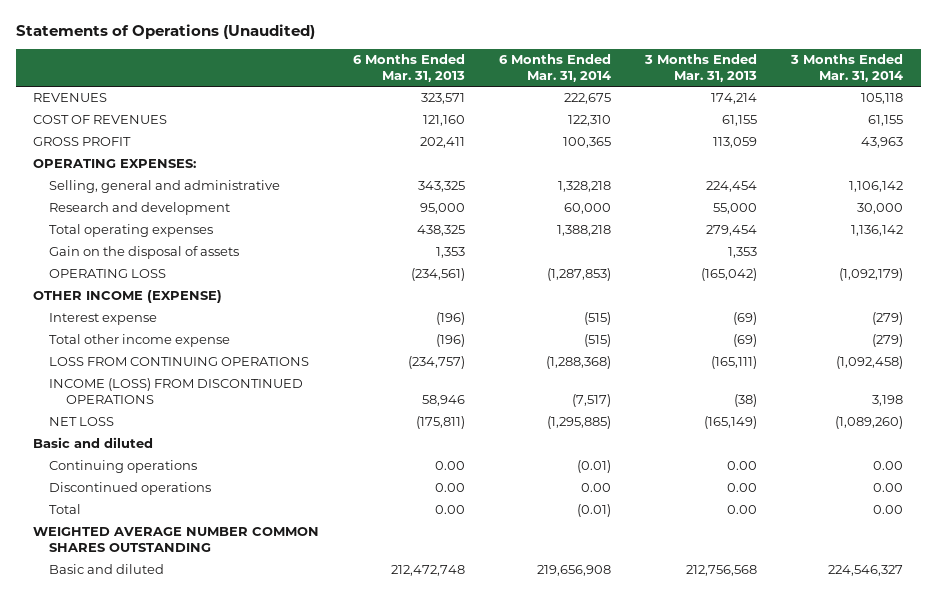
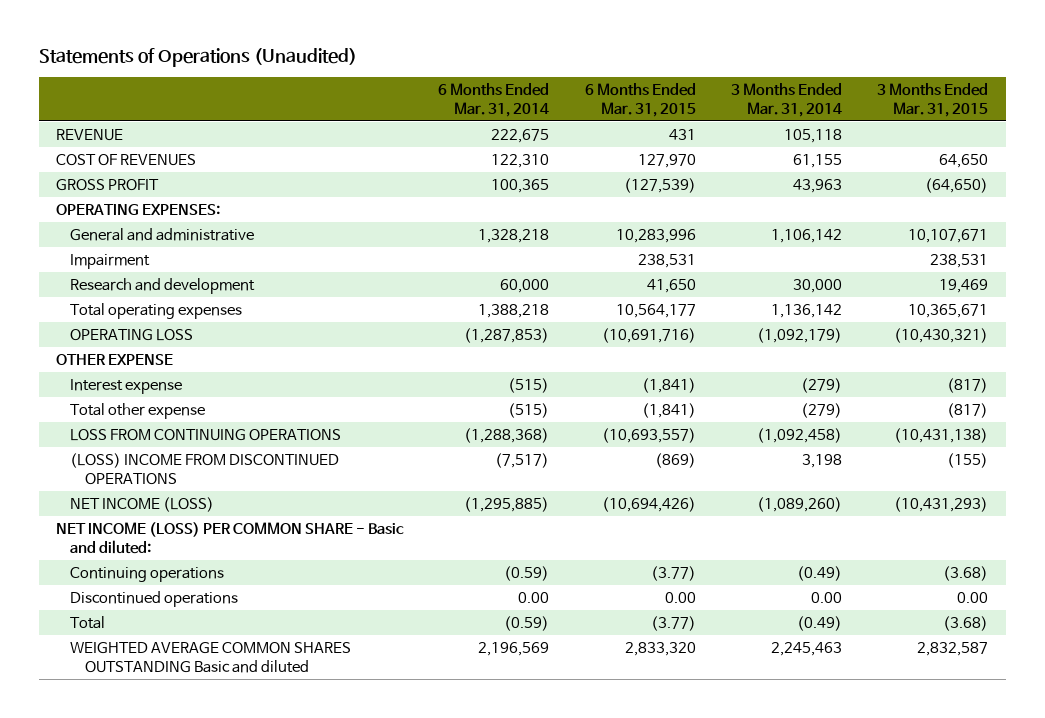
- | 6 Months Ended Mar. 31, 2013 | 6 Months Ended Mar. 31, 2014 | 3 Months Ended Mar. 31, 2013 | 3 Months Ended Mar. 31, 2014
+ | 6 Months Ended Mar. 31, 2014 | 6 Months Ended Mar. 31, 2015 | 3 Months Ended Mar. 31, 2014 | 3 Months Ended Mar. 31, 2015
- REVENUES | 323,571 | 222,675 | 174,214 | 105,118
+ REVENUE | 222,675 | 431 | 105,118 |
- Selling, general and administrative | 343,325 | 1,328,218 | 224,454 | 1,106,142
+ General and administrative | 1,328,218 | 10,283,996 | 1,106,142 | 10,107,671
+ Impairment | | 238,531 | | 238,531
- Gain on the disposal of assets | 1,353 | | 1,353 |
- OTHER INCOME (EXPENSE)
+ OTHER EXPENSE
- Total other income expense | (196) | (515) | (69) | (279)
+ Total other expense | (515) | (1,841) | (279) | (817)
- INCOME (LOSS) FROM DISCONTINUED OPERATIONS | 58,946 | (7,517) | (38) | 3,198
- NET LOSS | (175,811) | (1,295,885) | (165,149) | (1,089,260)
- Basic and diluted
- Continuing operations | 0.00 | (0.01) | 0.00 | 0.00
+ (LOSS) INCOME FROM DISCONTINUED OPERATIONS | (7,517) | (869) | 3,198 | (155)
+ NET INCOME (LOSS) | (1,295,885) | (10,694,426) | (1,089,260) | (10,431,293)
+ NET INCOME (LOSS) PER COMMON SHARE - Basic and diluted:
+ Continuing operations | (0.59) | (3.77) | (0.49) | (3.68)
- Total | 0.00 | (0.01) | 0.00 | 0.00
- WEIGHTED AVERAGE NUMBER COMMON SHARES OUTSTANDING
- Basic and diluted | 212,472,748 | 219,656,908 | 212,756,568 | 224,546,327
+ Total | (0.59) | (3.77) | (0.49) | (3.68)
+ WEIGHTED AVERAGE COMMON SHARES OUTSTANDING Basic and diluted | 2,196,569 | 2,833,320 | 2,245,463 | 2,832,587

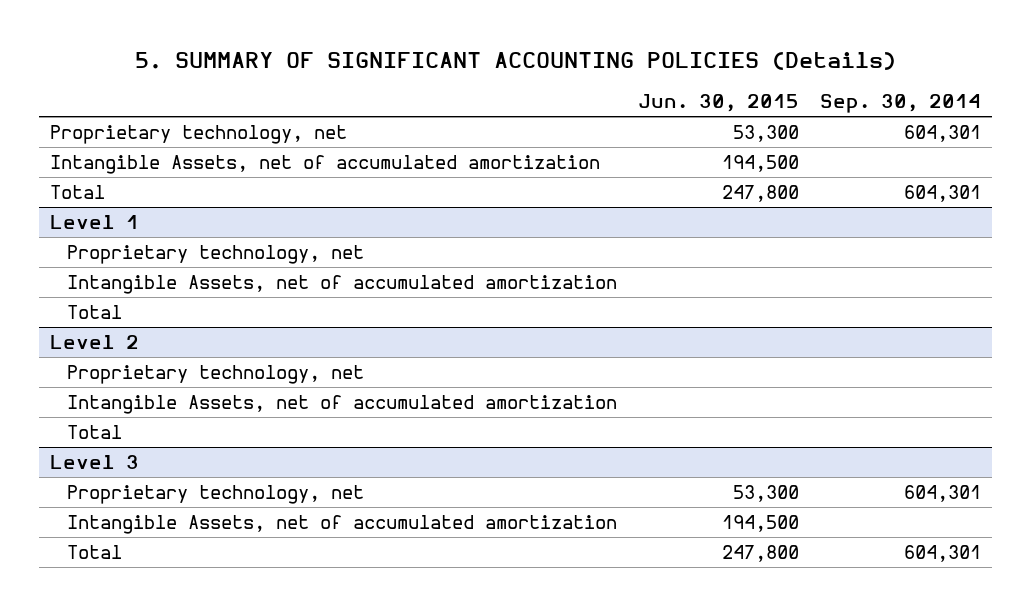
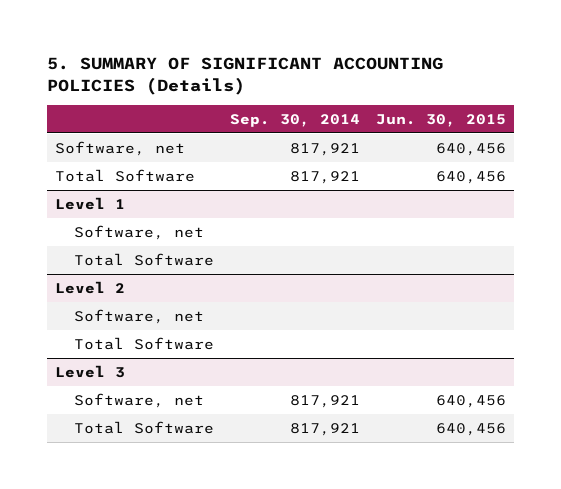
- | Jun. 30, 2015 | Sep. 30, 2014
+ | Sep. 30, 2014 | Jun. 30, 2015
- Proprietary technology, net | 53,300 | 604,301
- Intangible Assets, net of accumulated amortization | 194,500 |
- Total | 247,800 | 604,301
+ Software, net | 817,921 | 640,456
+ Total Software | 817,921 | 640,456
@ Level 1
- Proprietary technology, net
- Intangible Assets, net of accumulated amortization
- Total
+ Software, net
+ Total Software
@ Level 2
- Proprietary technology, net
- Intangible Assets, net of accumulated amortization
- Total
+ Software, net
+ Total Software
@ Level 3
- Proprietary technology, net | 53,300 | 604,301
- Intangible Assets, net of accumulated amortization | 194,500 |
- Total | 247,800 | 604,301
+ Software, net | 817,921 | 640,456
+ Total Software | 817,921 | 640,456

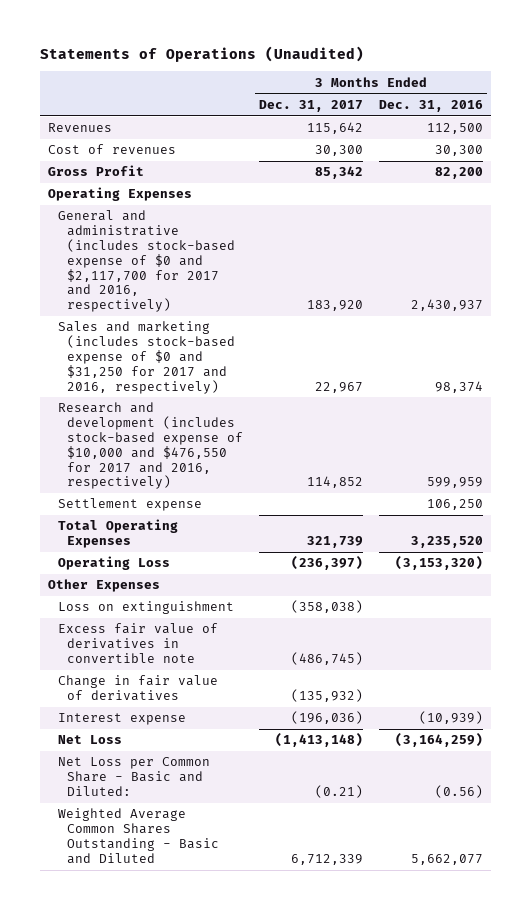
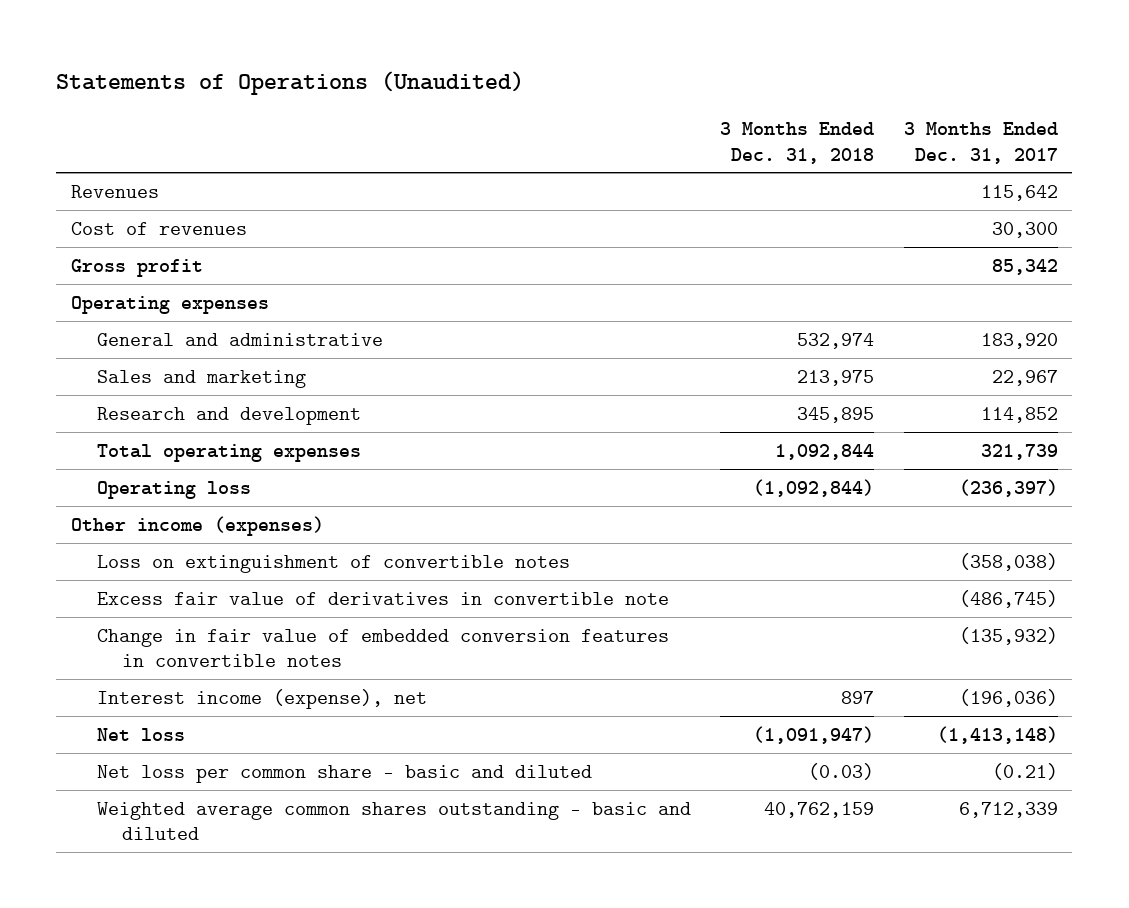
- | 3 Months Ended Dec. 31, 2017 | 3 Months Ended Dec. 31, 2016
+ | 3 Months Ended Dec. 31, 2018 | 3 Months Ended Dec. 31, 2017
- Gross Profit | 85,342 | 82,200
- Operating Expenses
- General and administrative (includes stock-based expense of $0 and $2,117,700 for 2017 and 2016, respectively) | 183,920 | 2,430,937
- Sales and marketing (includes stock-based expense of $0 and $31,250 for 2017 and 2016, respectively) | 22,967 | 98,374
- Research and development (includes stock-based expense of $10,000 and $476,550 for 2017 and 2016, respectively) | 114,852 | 599,959
- Settlement expense | | 106,250
- Total Operating Expenses | 321,739 | 3,235,520
- Operating Loss | (236,397) | (3,153,320)
- Other Expenses
- Loss on extinguishment | (358,038) |
+ Gross profit | | 85,342
+ Operating expenses
+ General and administrative | 532,974 | 183,920
+ Sales and marketing | 213,975 | 22,967
+ Research and development | 345,895 | 114,852
+ Total operating expenses | 1,092,844 | 321,739
+ Operating loss | (1,092,844) | (236,397)
+ Other income (expenses)
+ Loss on extinguishment of convertible notes | | (358,038)
- Change in fair value of derivatives | (135,932) |
- Interest expense | (196,036) | (10,939)
- Net Loss | (1,413,148) | (3,164,259)
- Net Loss per Common Share - Basic and Diluted: | (0.21) | (0.56)
- Weighted Average Common Shares Outstanding - Basic and Diluted | 6,712,339 | 5,662,077
+ Change in fair value of embedded conversion features in convertible notes | | (135,932)
+ Interest income (expense), net | 897 | (196,036)
+ Net loss | (1,091,947) | (1,413,148)
+ Net loss per common share - basic and diluted | (0.03) | (0.21)
+ Weighted average common shares outstanding - basic and diluted | 40,762,159 | 6,712,339

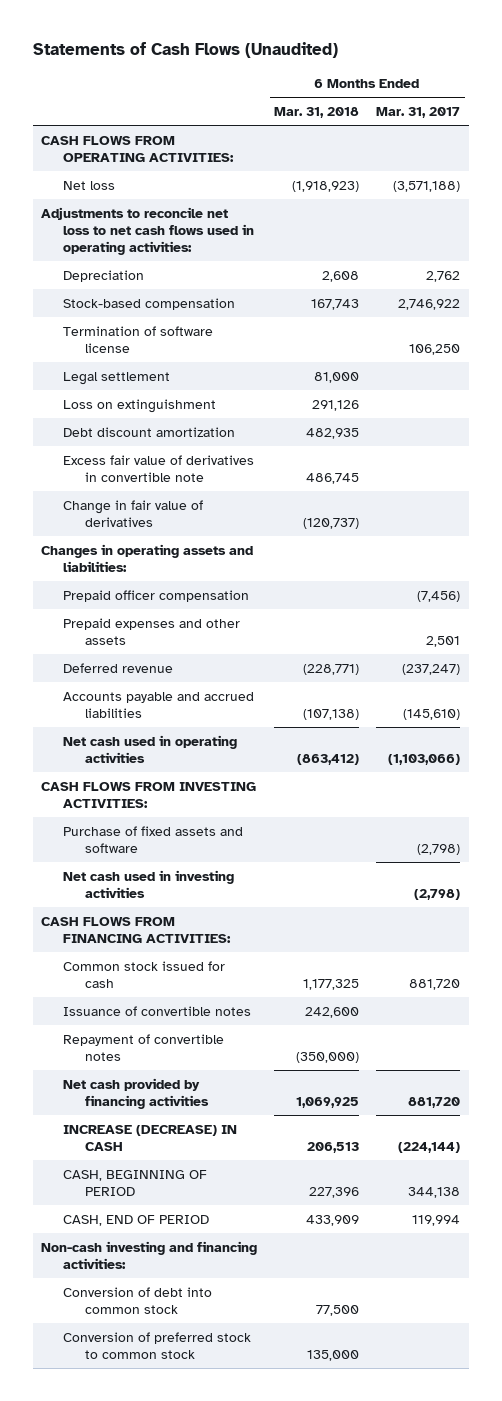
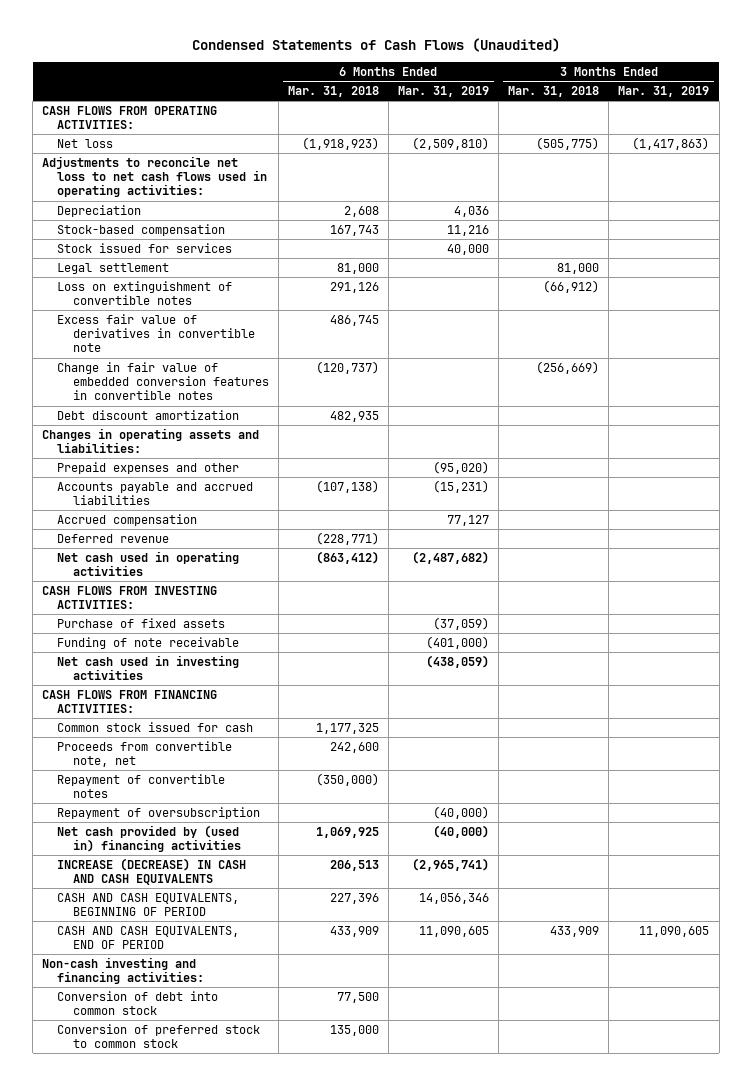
- Statements of Cash Flows (Unaudited)
+ Condensed Statements of Cash Flows (Unaudited)
- | 6 Months Ended Mar. 31, 2018 | 6 Months Ended Mar. 31, 2017
+ | 6 Months Ended Mar. 31, 2018 | 6 Months Ended Mar. 31, 2019 | 3 Months Ended Mar. 31, 2018 | 3 Months Ended Mar. 31, 2019
- Termination of software license | | 106,250
+ Stock issued for services | | 40,000 | |
- Loss on extinguishment | 291,126 |
+ Loss on extinguishment of convertible notes | 291,126 | | (66,912) |
- Change in fair value of derivatives | (120,737) |
+ Change in fair value of embedded conversion features in convertible notes | (120,737) | | (256,669) |
moved down: Debt discount amortization | 482,935 | | |
- Prepaid officer compensation | | (7,456)
- Prepaid expenses and other assets | | 2,501
+ Prepaid expenses and other | | (95,020) | |
+ Accrued compensation | | 77,127 | |
moved down: Deferred revenue | (228,771) | | |
- Purchase of fixed assets and software | | (2,798)
+ Purchase of fixed assets | | (37,059) | |
+ Funding of note receivable | | (401,000) | |
- Issuance of convertible notes | 242,600 |
+ Proceeds from convertible note, net | 242,600 | | |
- Net cash provided by financing activities | 1,069,925 | 881,720
- INCREASE (DECREASE) IN CASH | 206,513 | (224,144)
- CASH, BEGINNING OF PERIOD | 227,396 | 344,138
- CASH, END OF PERIOD | 433,909 | 119,994
+ Repayment of oversubscription | | (40,000) | |
+ Net cash provided by (used in) financing activities | 1,069,925 | (40,000) | |
+ INCREASE (DECREASE) IN CASH AND CASH EQUIVALENTS | 206,513 | (2,965,741) | |
+ CASH AND CASH EQUIVALENTS, BEGINNING OF PERIOD | 227,396 | 14,056,346 | |
+ CASH AND CASH EQUIVALENTS, END OF PERIOD | 433,909 | 11,090,605 | 433,909 | 11,090,605

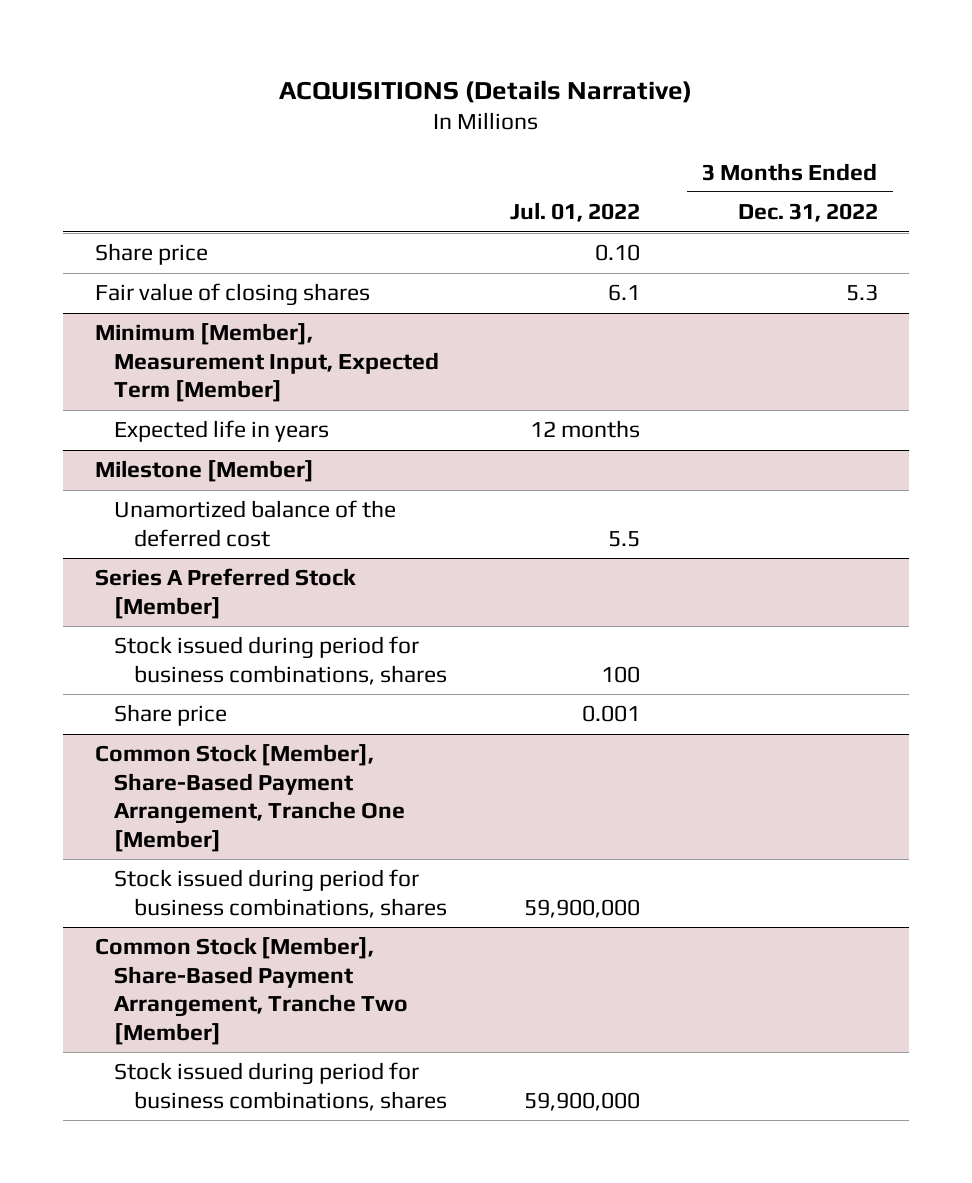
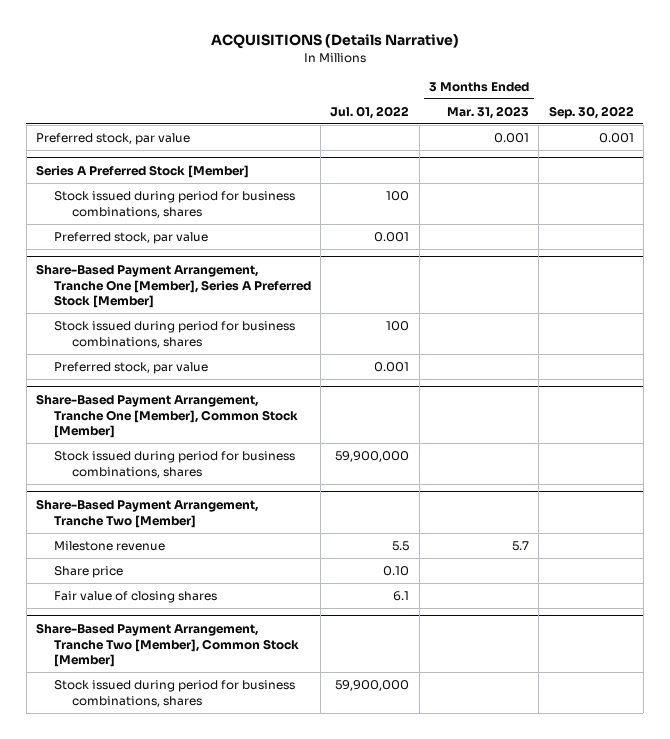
- | Jul. 01, 2022 | 3 Months Ended Dec. 31, 2022
+ | Jul. 01, 2022 | 3 Months Ended Mar. 31, 2023 | Sep. 30, 2022
- Share price | 0.10 |
- Fair value of closing shares | 6.1 | 5.3
- Minimum [Member], Measurement Input, Expected Term [Member]
- Expected life in years | 12 months |
- Milestone [Member]
- Unamortized balance of the deferred cost | 5.5 |
+ Preferred stock, par value | | 0.001 | 0.001
@ Series A Preferred Stock [Member]
- Share price | 0.001 |
- Common Stock [Member], Share-Based Payment Arrangement, Tranche One [Member]
@ Series A Preferred Stock [Member]
+ Preferred stock, par value | 0.001 | |
+ Share-Based Payment Arrangement, Tranche One [Member], Series A Preferred Stock [Member]
+ Stock issued during period for business combinations, shares | 100 | |
+ Preferred stock, par value | 0.001 | |
+ Share-Based Payment Arrangement, Tranche One [Member], Common Stock [Member]
- Common Stock [Member], Share-Based Payment Arrangement, Tranche Two [Member]
+ Share-Based Payment Arrangement, Tranche Two [Member]
+ Milestone revenue | 5.5 | 5.7 |
+ Share price | 0.10 | |
+ Fair value of closing shares | 6.1 | |
+ Share-Based Payment Arrangement, Tranche Two [Member], Common Stock [Member]

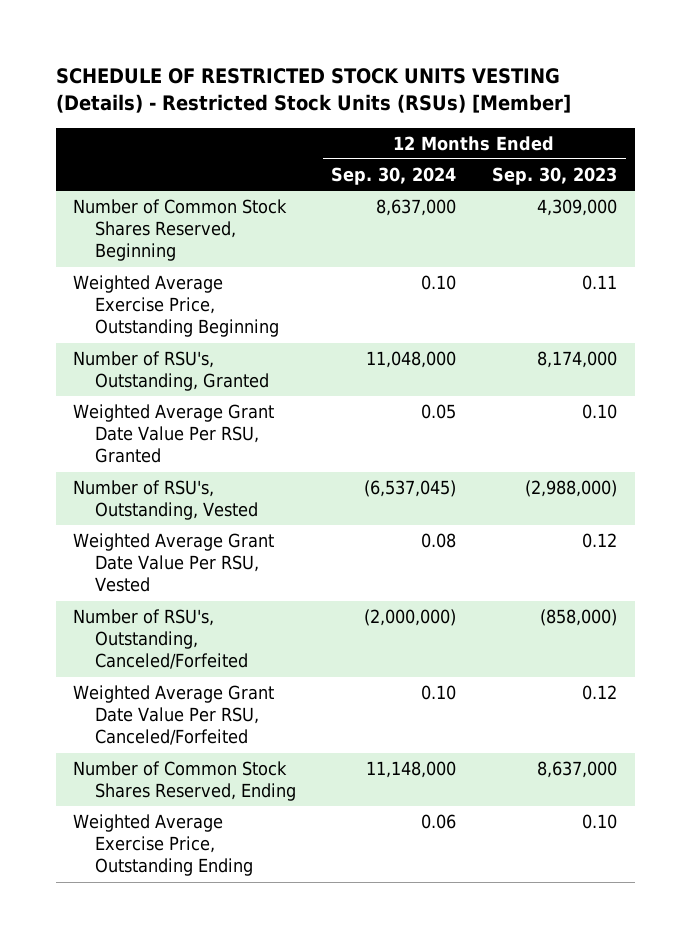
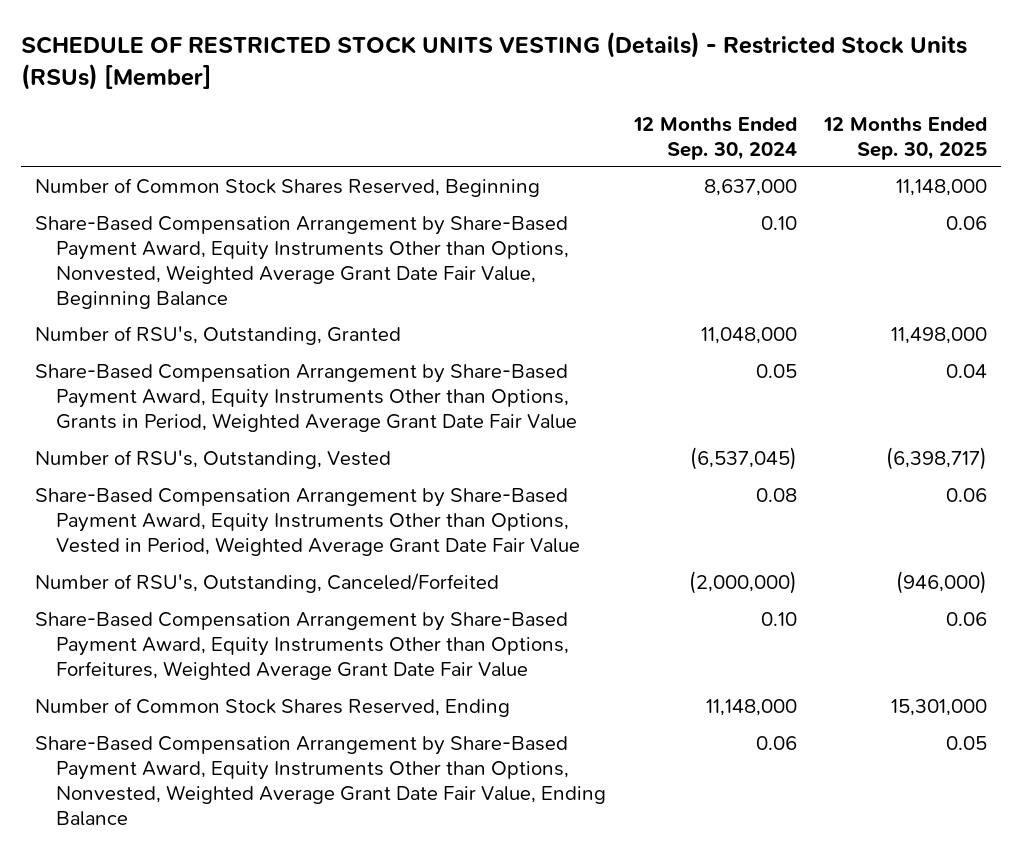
- | 12 Months Ended Sep. 30, 2024 | 12 Months Ended Sep. 30, 2023
+ | 12 Months Ended Sep. 30, 2024 | 12 Months Ended Sep. 30, 2025
- Weighted Average Exercise Price, Outstanding Beginning | 0.10 | 0.11
+ Share-Based Compensation Arrangement by Share-Based Payment Award, Equity Instruments Other than Options, Nonvested, Weighted Average Grant Date Fair Value, Beginning Balance | 0.10 | 0.06
- Weighted Average Grant Date Value Per RSU, Granted | 0.05 | 0.10
+ Share-Based Compensation Arrangement by Share-Based Payment Award, Equity Instruments Other than Options, Grants in Period, Weighted Average Grant Date Fair Value | 0.05 | 0.04
- Weighted Average Grant Date Value Per RSU, Vested | 0.08 | 0.12
+ Share-Based Compensation Arrangement by Share-Based Payment Award, Equity Instruments Other than Options, Vested in Period, Weighted Average Grant Date Fair Value | 0.08 | 0.06
- Weighted Average Grant Date Value Per RSU, Canceled/Forfeited | 0.10 | 0.12
+ Share-Based Compensation Arrangement by Share-Based Payment Award, Equity Instruments Other than Options, Forfeitures, Weighted Average Grant Date Fair Value | 0.10 | 0.06
- Weighted Average Exercise Price, Outstanding Ending | 0.06 | 0.10
+ Share-Based Compensation Arrangement by Share-Based Payment Award, Equity Instruments Other than Options, Nonvested, Weighted Average Grant Date Fair Value, Ending Balance | 0.06 | 0.05

